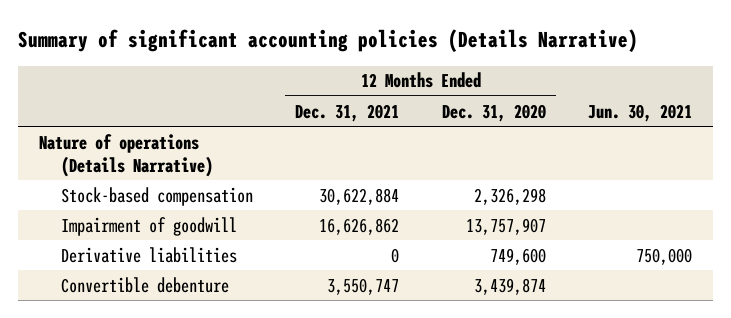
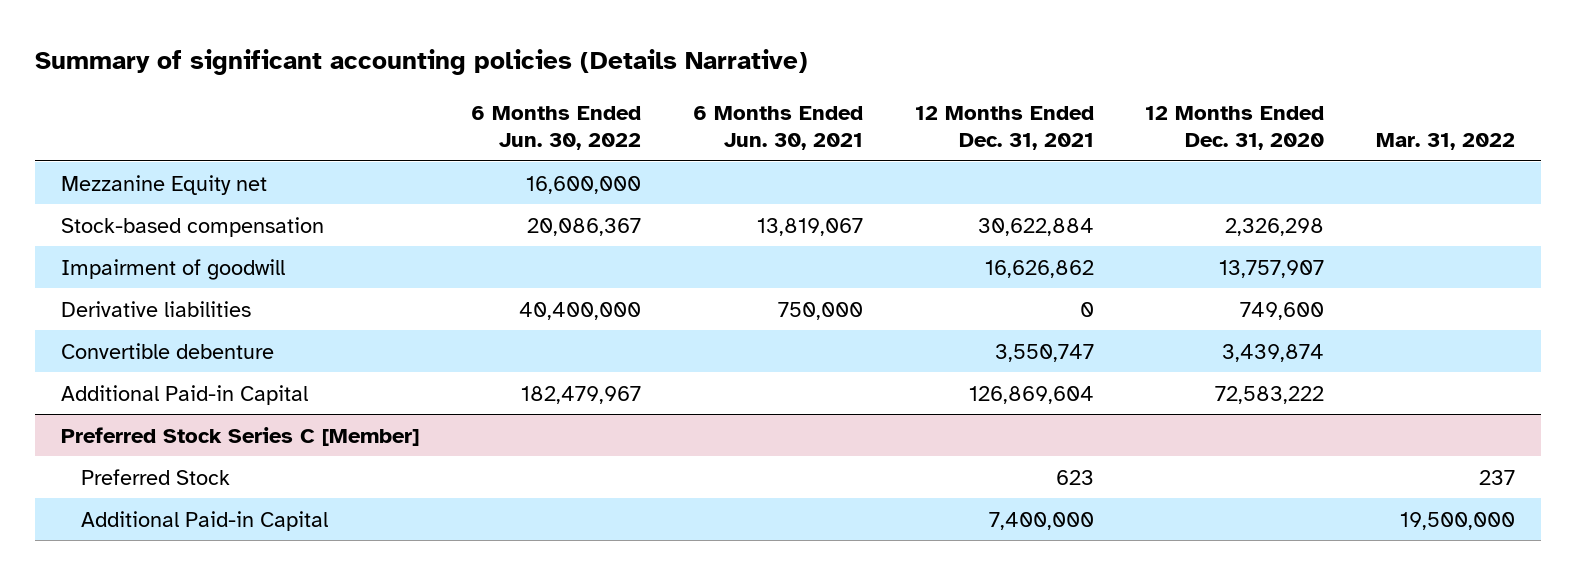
- | 12 Months Ended Dec. 31, 2021 | 12 Months Ended Dec. 31, 2020 | Jun. 30, 2021
+ | 6 Months Ended Jun. 30, 2022 | 6 Months Ended Jun. 30, 2021 | 12 Months Ended Dec. 31, 2021 | 12 Months Ended Dec. 31, 2020 | Mar. 31, 2022
- Nature of operations (Details Narrative)
+ Mezzanine Equity net | 16,600,000 | | | |
+ Additional Paid-in Capital | 182,479,967 | | 126,869,604 | 72,583,222 |
+ Preferred Stock Series C [Member]
+ Preferred Stock | | | 623 | | 237
+ Additional Paid-in Capital | | | 7,400,000 | | 19,500,000

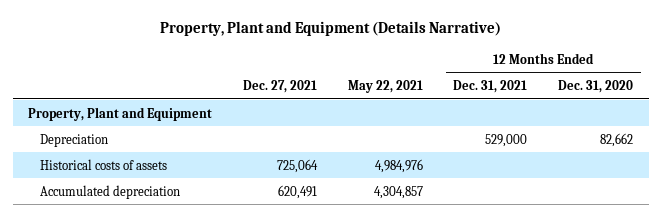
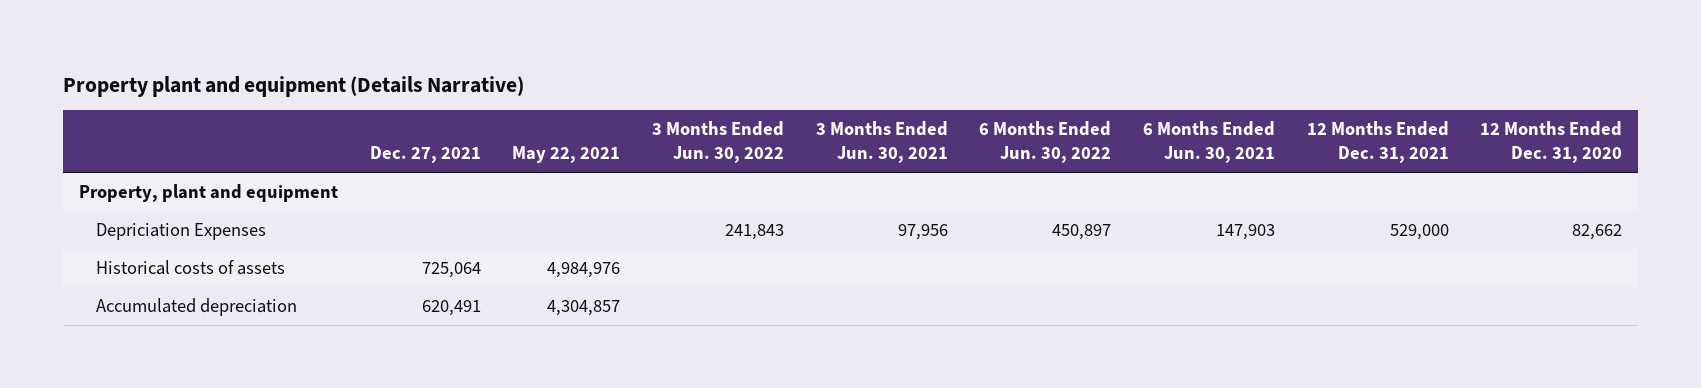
- Property, Plant and Equipment (Details Narrative)
+ Property plant and equipment (Details Narrative)
- | Dec. 27, 2021 | May 22, 2021 | 12 Months Ended Dec. 31, 2021 | 12 Months Ended Dec. 31, 2020
+ | Dec. 27, 2021 | May 22, 2021 | 3 Months Ended Jun. 30, 2022 | 3 Months Ended Jun. 30, 2021 | 6 Months Ended Jun. 30, 2022 | 6 Months Ended Jun. 30, 2021 | 12 Months Ended Dec. 31, 2021 | 12 Months Ended Dec. 31, 2020
- Property, Plant and Equipment
- Depreciation | | | 529,000 | 82,662
+ Property, plant and equipment
+ Depriciation Expenses | | | 241,843 | 97,956 | 450,897 | 147,903 | 529,000 | 82,662

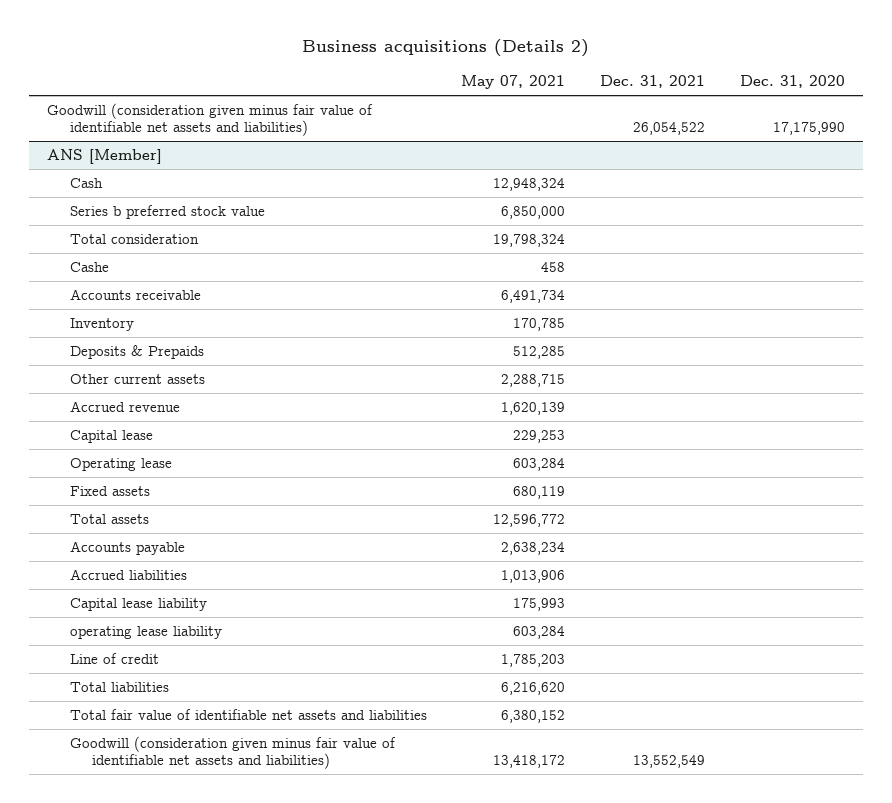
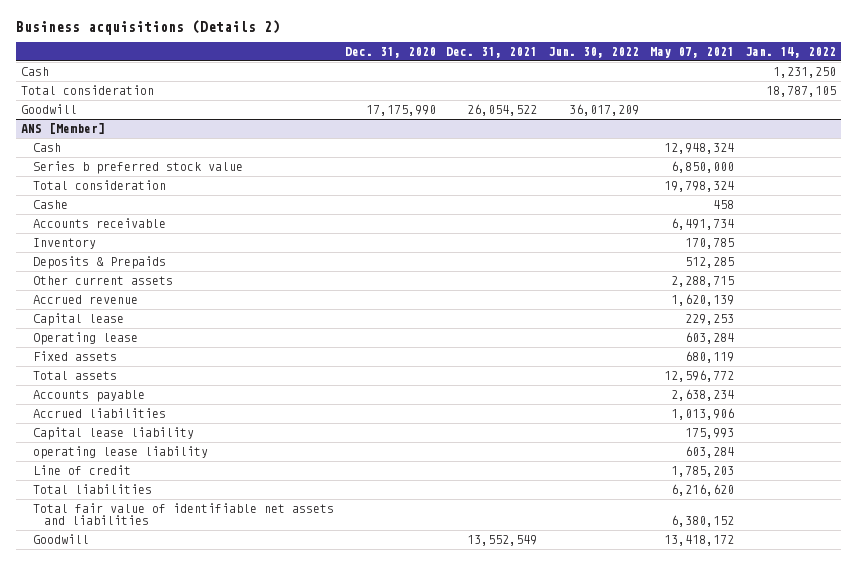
- | May 07, 2021 | Dec. 31, 2021 | Dec. 31, 2020
+ | Dec. 31, 2020 | Dec. 31, 2021 | Jun. 30, 2022 | May 07, 2021 | Jan. 14, 2022
- Goodwill (consideration given minus fair value of identifiable net assets and liabilities) | | 26,054,522 | 17,175,990
+ Cash | | | | | 1,231,250
+ Total consideration | | | | | 18,787,105
+ Goodwill | 17,175,990 | 26,054,522 | 36,017,209 | |
@ ANS [Member]
- Goodwill (consideration given minus fair value of identifiable net assets and liabilities) | 13,418,172 | 13,552,549 |
+ Goodwill | | 13,552,549 | | 13,418,172 |

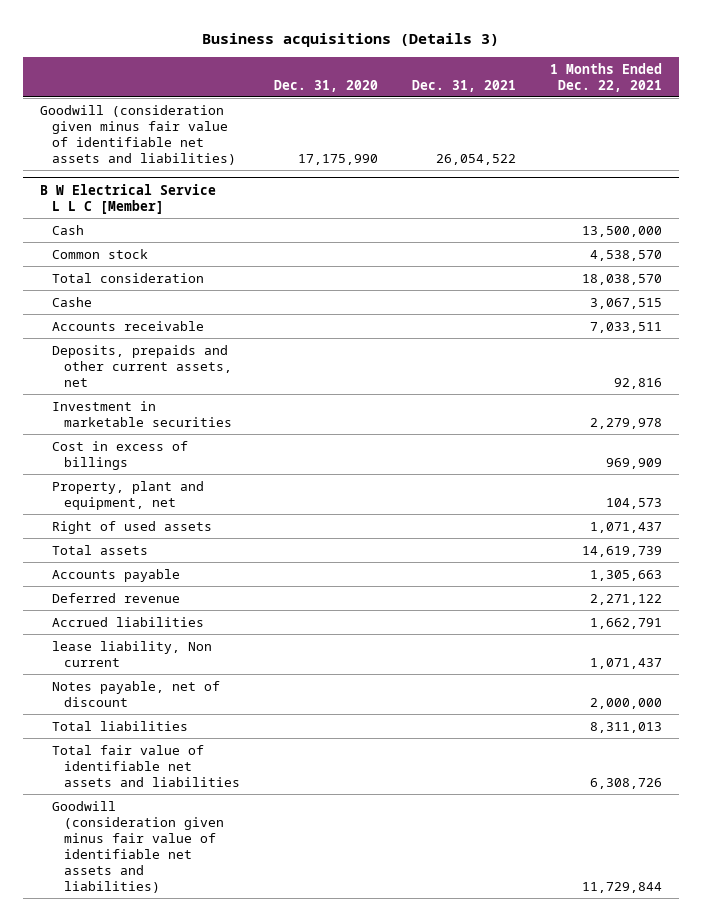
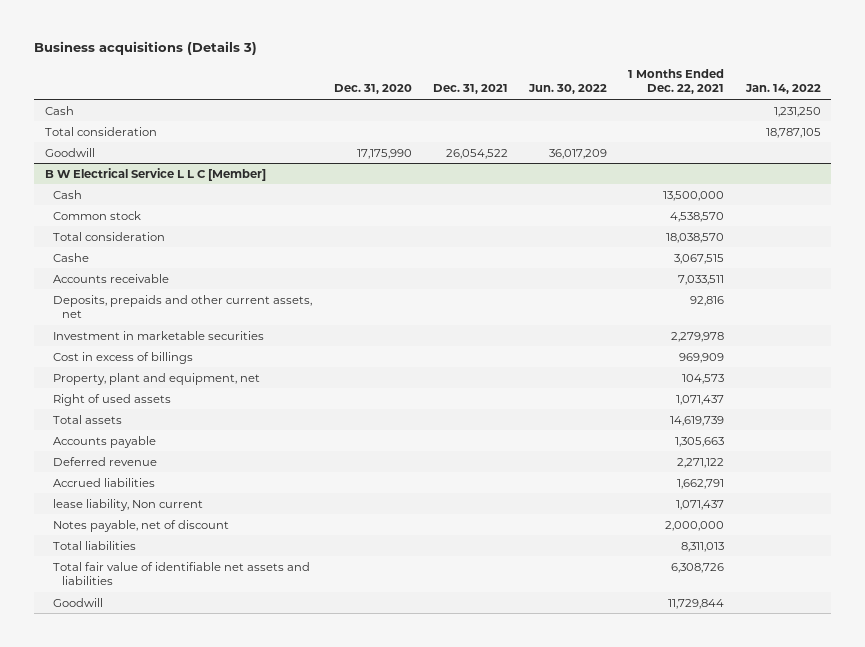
- | Dec. 31, 2020 | Dec. 31, 2021 | 1 Months Ended Dec. 22, 2021
+ | Dec. 31, 2020 | Dec. 31, 2021 | Jun. 30, 2022 | 1 Months Ended Dec. 22, 2021 | Jan. 14, 2022
- Goodwill (consideration given minus fair value of identifiable net assets and liabilities) | 17,175,990 | 26,054,522 |
+ Cash | | | | | 1,231,250
+ Total consideration | | | | | 18,787,105
+ Goodwill | 17,175,990 | 26,054,522 | 36,017,209 | |
@ B W Electrical Service L L C [Member]
- Goodwill (consideration given minus fair value of identifiable net assets and liabilities) | | | 11,729,844
+ Goodwill | | | | 11,729,844 |

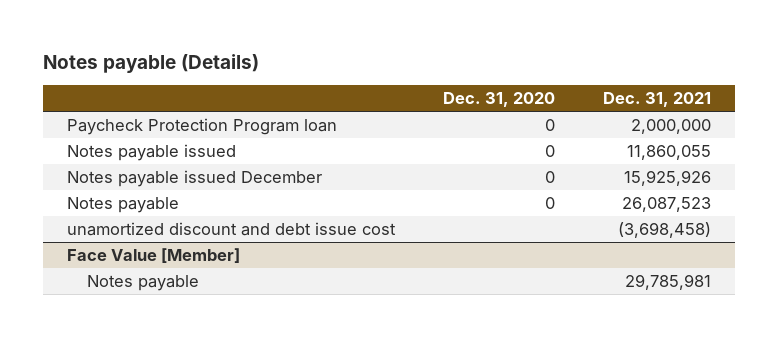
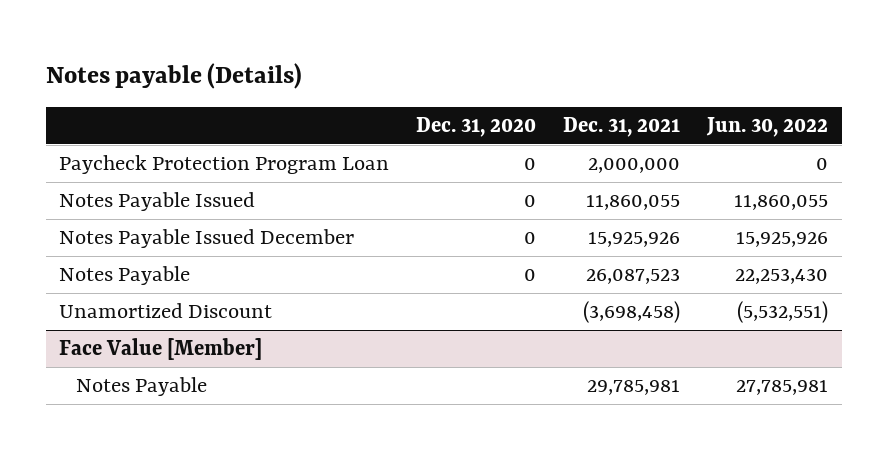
- | Dec. 31, 2020 | Dec. 31, 2021
+ | Dec. 31, 2020 | Dec. 31, 2021 | Jun. 30, 2022
- Paycheck Protection Program loan | 0 | 2,000,000
- Notes payable issued | 0 | 11,860,055
- Notes payable issued December | 0 | 15,925,926
- Notes payable | 0 | 26,087,523
- unamortized discount and debt issue cost | | (3,698,458)
+ Paycheck Protection Program Loan | 0 | 2,000,000 | 0
+ Notes Payable Issued | 0 | 11,860,055 | 11,860,055
+ Notes Payable Issued December | 0 | 15,925,926 | 15,925,926
+ Notes Payable | 0 | 26,087,523 | 22,253,430
+ Unamortized Discount | | (3,698,458) | (5,532,551)
@ Face Value [Member]
- Notes payable | | 29,785,981
+ Notes Payable | | 29,785,981 | 27,785,981

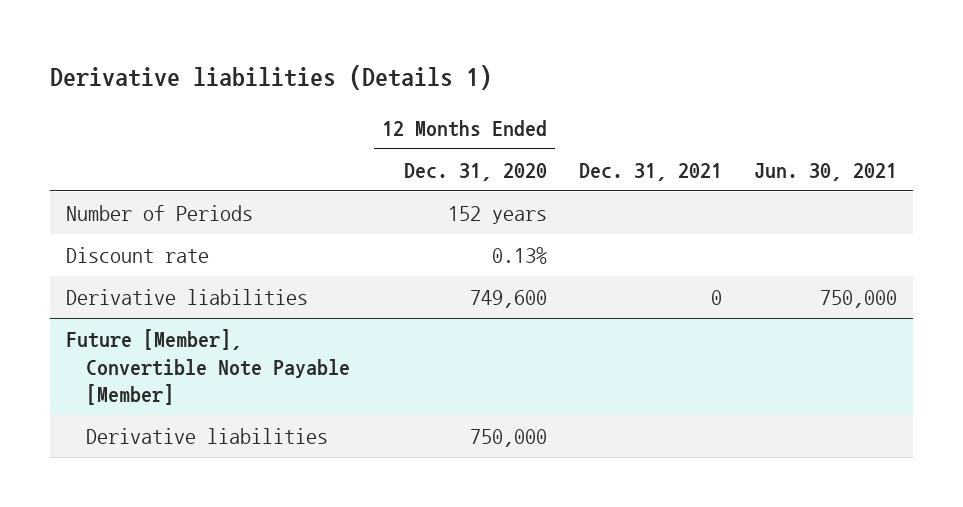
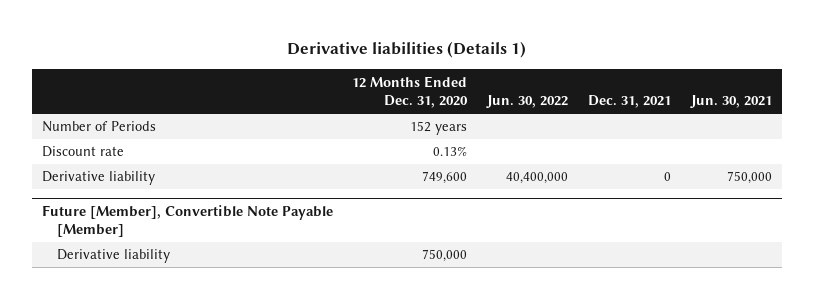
- | 12 Months Ended Dec. 31, 2020 | Dec. 31, 2021 | Jun. 30, 2021
+ | 12 Months Ended Dec. 31, 2020 | Jun. 30, 2022 | Dec. 31, 2021 | Jun. 30, 2021
- Derivative liabilities | 749,600 | 0 | 750,000
+ Derivative liability | 749,600 | 40,400,000 | 0 | 750,000
@ Future [Member], Convertible Note Payable [Member]
- Derivative liabilities | 750,000 | |
+ Derivative liability | 750,000 | | |

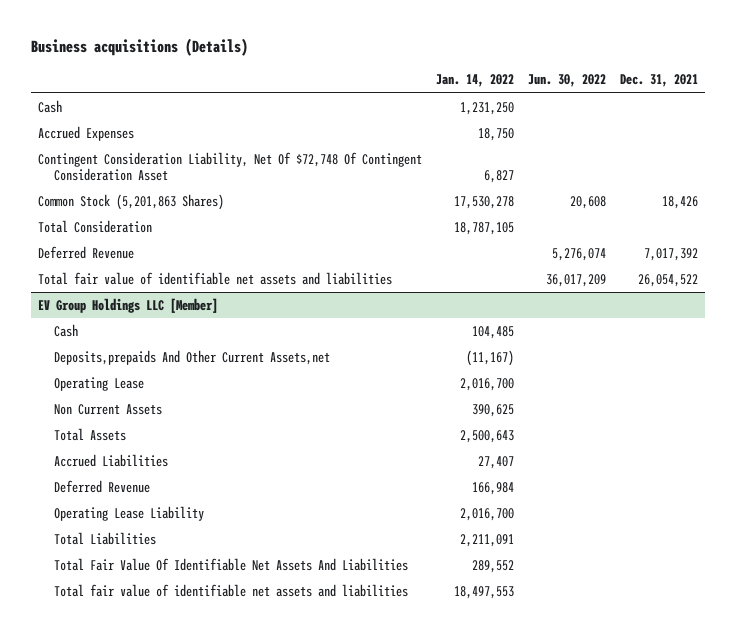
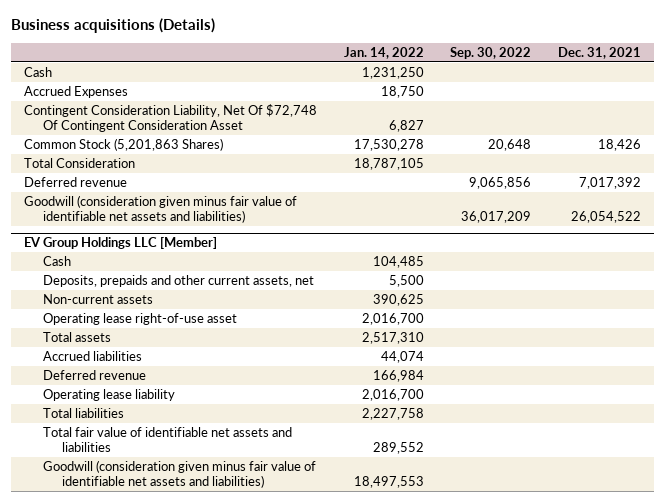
- | Jan. 14, 2022 | Jun. 30, 2022 | Dec. 31, 2021
+ | Jan. 14, 2022 | Sep. 30, 2022 | Dec. 31, 2021
- Deferred Revenue | | 5,276,074 | 7,017,392
- Total fair value of identifiable net assets and liabilities | | 36,017,209 | 26,054,522
+ Deferred revenue | | 9,065,856 | 7,017,392
+ Goodwill (consideration given minus fair value of identifiable net assets and liabilities) | | 36,017,209 | 26,054,522
@ EV Group Holdings LLC [Member]
- Deposits,prepaids And Other Current Assets,net | (11,167) | |
- Operating Lease | 2,016,700 | |
- Non Current Assets | 390,625 | |
- Total Assets | 2,500,643 | |
- Accrued Liabilities | 27,407 | |
- Deferred Revenue | 166,984 | |
- Operating Lease Liability | 2,016,700 | |
- Total Liabilities | 2,211,091 | |
- Total Fair Value Of Identifiable Net Assets And Liabilities | 289,552 | |
- Total fair value of identifiable net assets and liabilities | 18,497,553 | |
+ Deposits, prepaids and other current assets, net | 5,500 | |
+ Non-current assets | 390,625 | |
+ Operating lease right-of-use asset | 2,016,700 | |
+ Total assets | 2,517,310 | |
+ Accrued liabilities | 44,074 | |
+ Deferred revenue | 166,984 | |
+ Operating lease liability | 2,016,700 | |
+ Total liabilities | 2,227,758 | |
+ Total fair value of identifiable net assets and liabilities | 289,552 | |
+ Goodwill (consideration given minus fair value of identifiable net assets and liabilities) | 18,497,553 | |

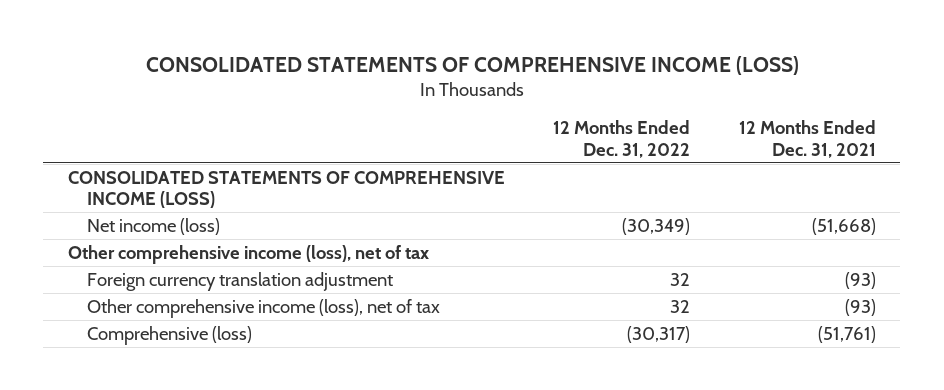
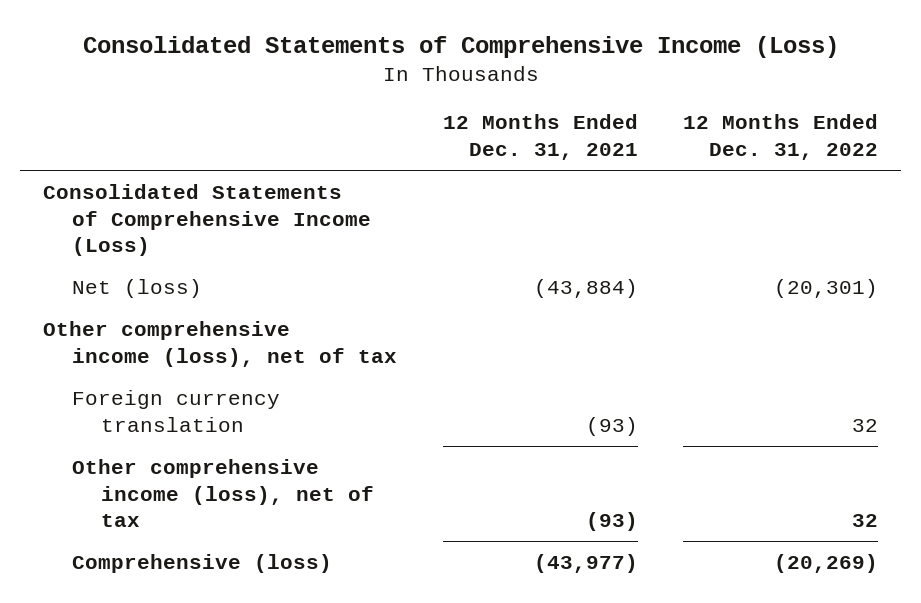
- CONSOLIDATED STATEMENTS OF COMPREHENSIVE INCOME (LOSS)
+ Consolidated Statements of Comprehensive Income (Loss)
- | 12 Months Ended Dec. 31, 2022 | 12 Months Ended Dec. 31, 2021
+ | 12 Months Ended Dec. 31, 2021 | 12 Months Ended Dec. 31, 2022
- CONSOLIDATED STATEMENTS OF COMPREHENSIVE INCOME (LOSS)
- Net income (loss) | (30,349) | (51,668)
+ Consolidated Statements of Comprehensive Income (Loss)
+ Net (loss) | (43,884) | (20,301)
- Foreign currency translation adjustment | 32 | (93)
+ Foreign currency translation | (93) | 32
- Comprehensive (loss) | (30,317) | (51,761)
+ Comprehensive (loss) | (43,977) | (20,269)

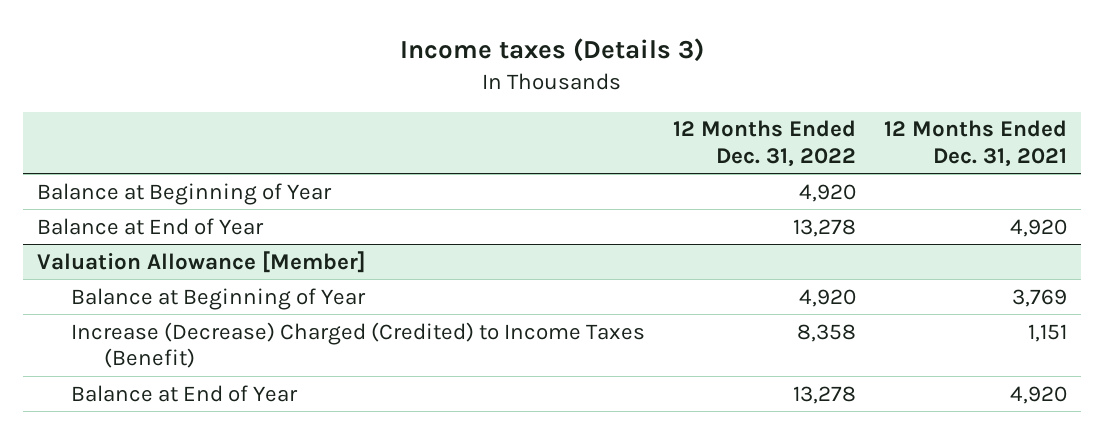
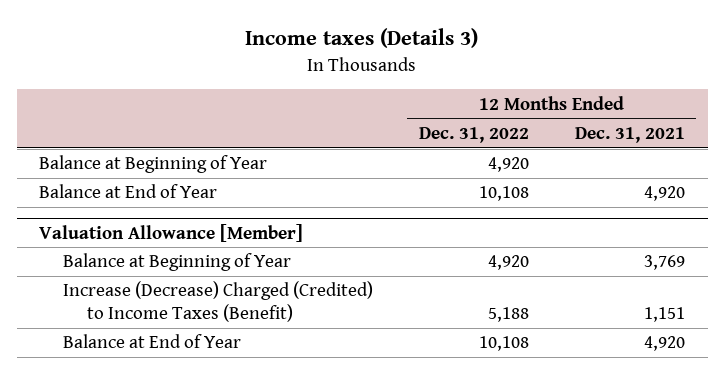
- Balance at End of Year | 13,278 | 4,920
+ Balance at End of Year | 10,108 | 4,920
@ Valuation Allowance [Member]
- Increase (Decrease) Charged (Credited) to Income Taxes (Benefit) | 8,358 | 1,151
- Balance at End of Year | 13,278 | 4,920
+ Increase (Decrease) Charged (Credited) to Income Taxes (Benefit) | 5,188 | 1,151
+ Balance at End of Year | 10,108 | 4,920

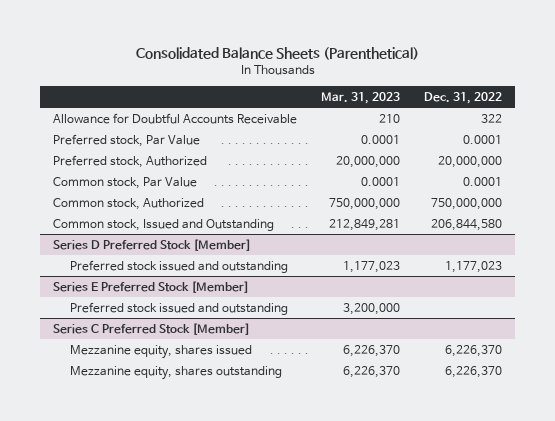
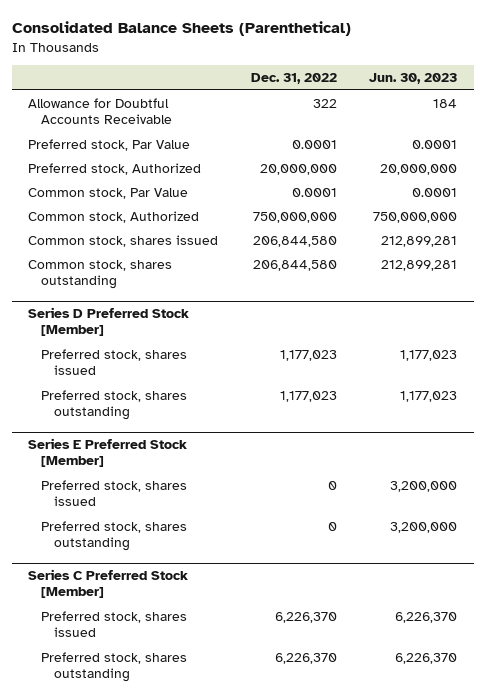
- | Mar. 31, 2023 | Dec. 31, 2022
+ | Dec. 31, 2022 | Jun. 30, 2023
- Common stock, Issued and Outstanding | 212,849,281 | 206,844,580
+ Common stock, shares issued | 206,844,580 | 212,899,281
+ Common stock, shares outstanding | 206,844,580 | 212,899,281
@ Series D Preferred Stock [Member]
- Preferred stock issued and outstanding | 1,177,023 | 1,177,023
+ Preferred stock, shares issued | 1,177,023 | 1,177,023
+ Preferred stock, shares outstanding | 1,177,023 | 1,177,023
@ Series E Preferred Stock [Member]
- Preferred stock issued and outstanding | 3,200,000 |
+ Preferred stock, shares issued | 0 | 3,200,000
+ Preferred stock, shares outstanding | 0 | 3,200,000
@ Series C Preferred Stock [Member]
- Mezzanine equity, shares issued | 6,226,370 | 6,226,370
- Mezzanine equity, shares outstanding | 6,226,370 | 6,226,370
+ Preferred stock, shares issued | 6,226,370 | 6,226,370
+ Preferred stock, shares outstanding | 6,226,370 | 6,226,370

